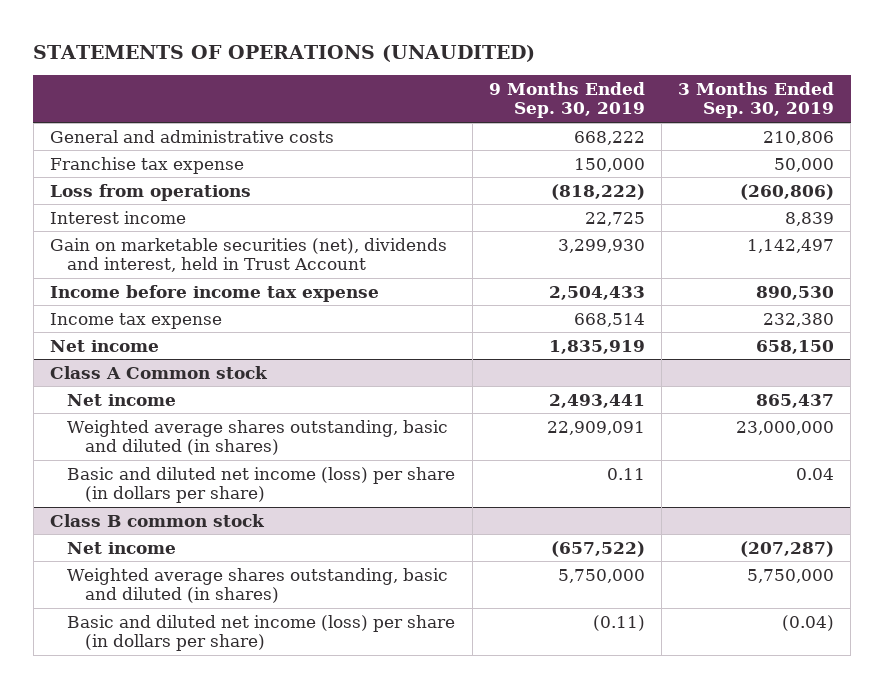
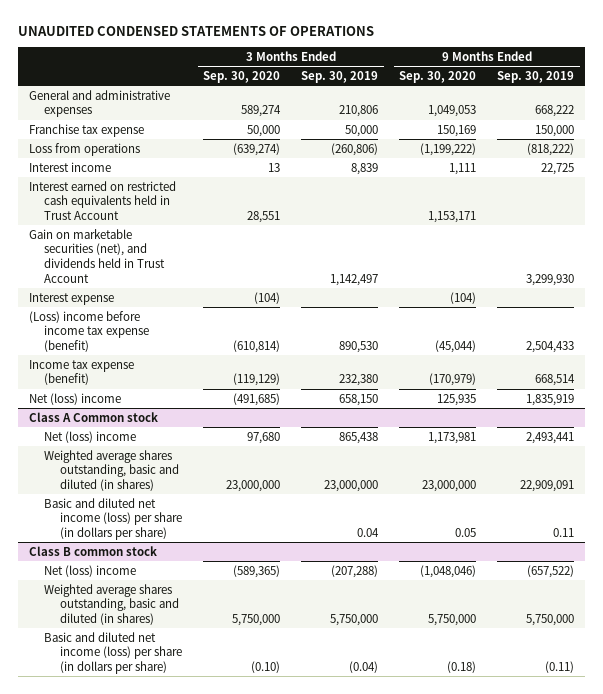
- STATEMENTS OF OPERATIONS (UNAUDITED)
+ UNAUDITED CONDENSED STATEMENTS OF OPERATIONS
- | 9 Months Ended Sep. 30, 2019 | 3 Months Ended Sep. 30, 2019
+ | 3 Months Ended Sep. 30, 2020 | 3 Months Ended Sep. 30, 2019 | 9 Months Ended Sep. 30, 2020 | 9 Months Ended Sep. 30, 2019
- General and administrative costs | 668,222 | 210,806
+ General and administrative expenses | 589,274 | 210,806 | 1,049,053 | 668,222
- Gain on marketable securities (net), dividends and interest, held in Trust Account | 3,299,930 | 1,142,497
- Income before income tax expense | 2,504,433 | 890,530
- Income tax expense | 668,514 | 232,380
- Net income | 1,835,919 | 658,150
+ Interest earned on restricted cash equivalents held in Trust Account | 28,551 | | 1,153,171 |
+ Gain on marketable securities (net), and dividends held in Trust Account | | 1,142,497 | | 3,299,930
+ Interest expense | (104) | | (104) |
+ (Loss) income before income tax expense (benefit) | (610,814) | 890,530 | (45,044) | 2,504,433
+ Income tax expense (benefit) | (119,129) | 232,380 | (170,979) | 668,514
+ Net (loss) income | (491,685) | 658,150 | 125,935 | 1,835,919
@ Class A Common stock
- Net income | 2,493,441 | 865,437
+ Net (loss) income | 97,680 | 865,438 | 1,173,981 | 2,493,441
@ Class B common stock
- Net income | (657,522) | (207,287)
+ Net (loss) income | (589,365) | (207,288) | (1,048,046) | (657,522)

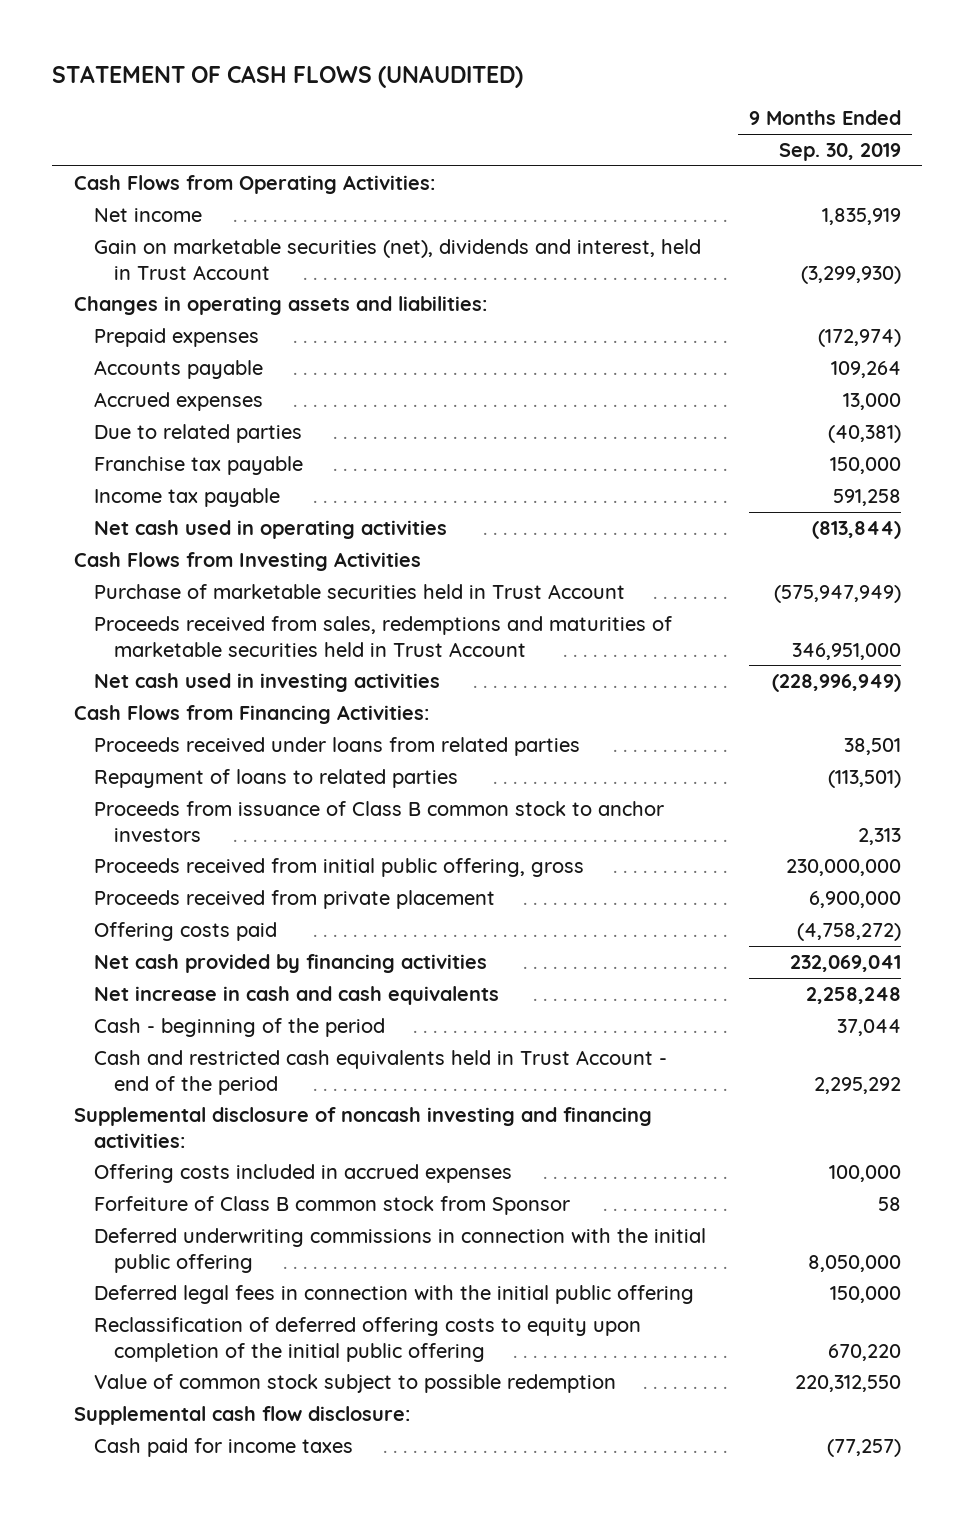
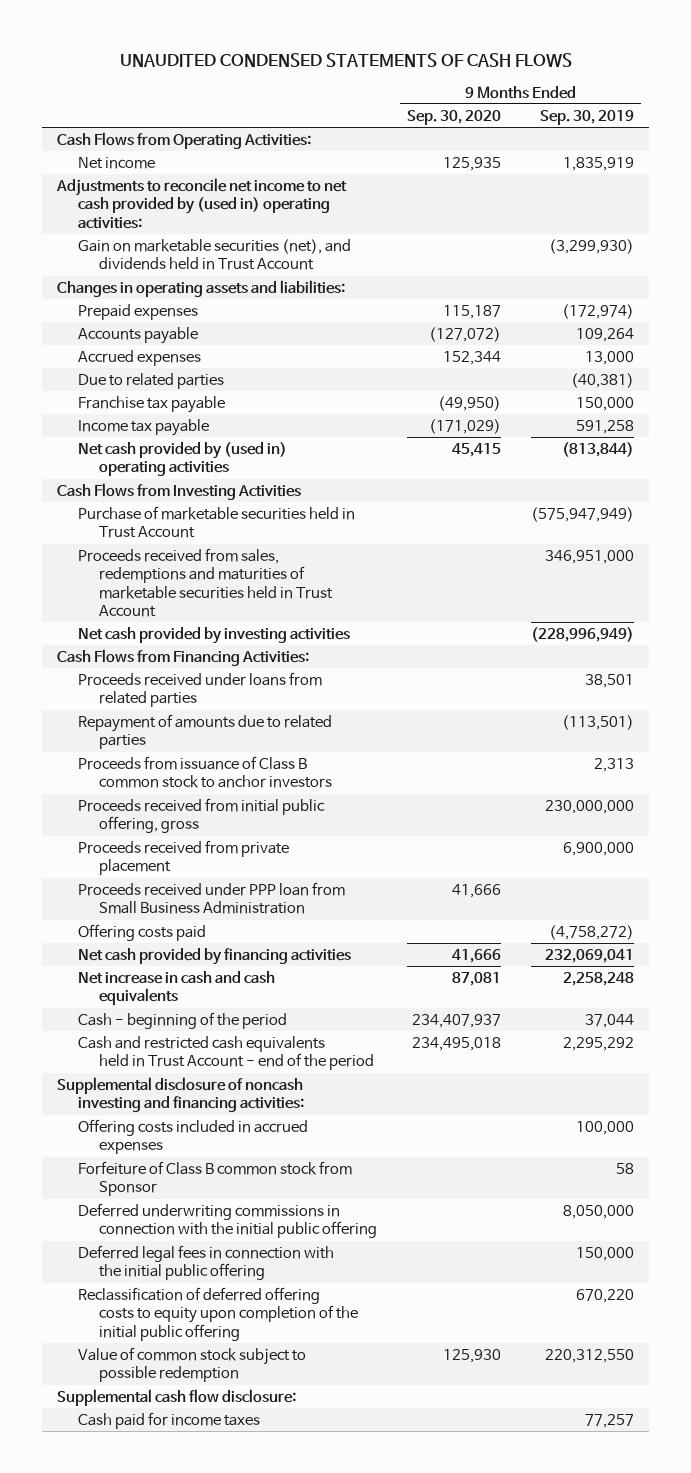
- STATEMENT OF CASH FLOWS (UNAUDITED)
+ UNAUDITED CONDENSED STATEMENTS OF CASH FLOWS
- | 9 Months Ended Sep. 30, 2019
+ | 9 Months Ended Sep. 30, 2020 | 9 Months Ended Sep. 30, 2019
- Gain on marketable securities (net), dividends and interest, held in Trust Account | (3,299,930)
+ Adjustments to reconcile net income to net cash provided by (used in) operating activities:
+ Gain on marketable securities (net), and dividends held in Trust Account | | (3,299,930)
- Net cash used in operating activities | (813,844)
+ Net cash provided by (used in) operating activities | 45,415 | (813,844)
- Net cash used in investing activities | (228,996,949)
+ Net cash provided by investing activities | | (228,996,949)
- Repayment of loans to related parties | (113,501)
+ Repayment of amounts due to related parties | | (113,501)
+ Proceeds received under PPP loan from Small Business Administration | 41,666 |
- Cash paid for income taxes | (77,257)
+ Cash paid for income taxes | | 77,257

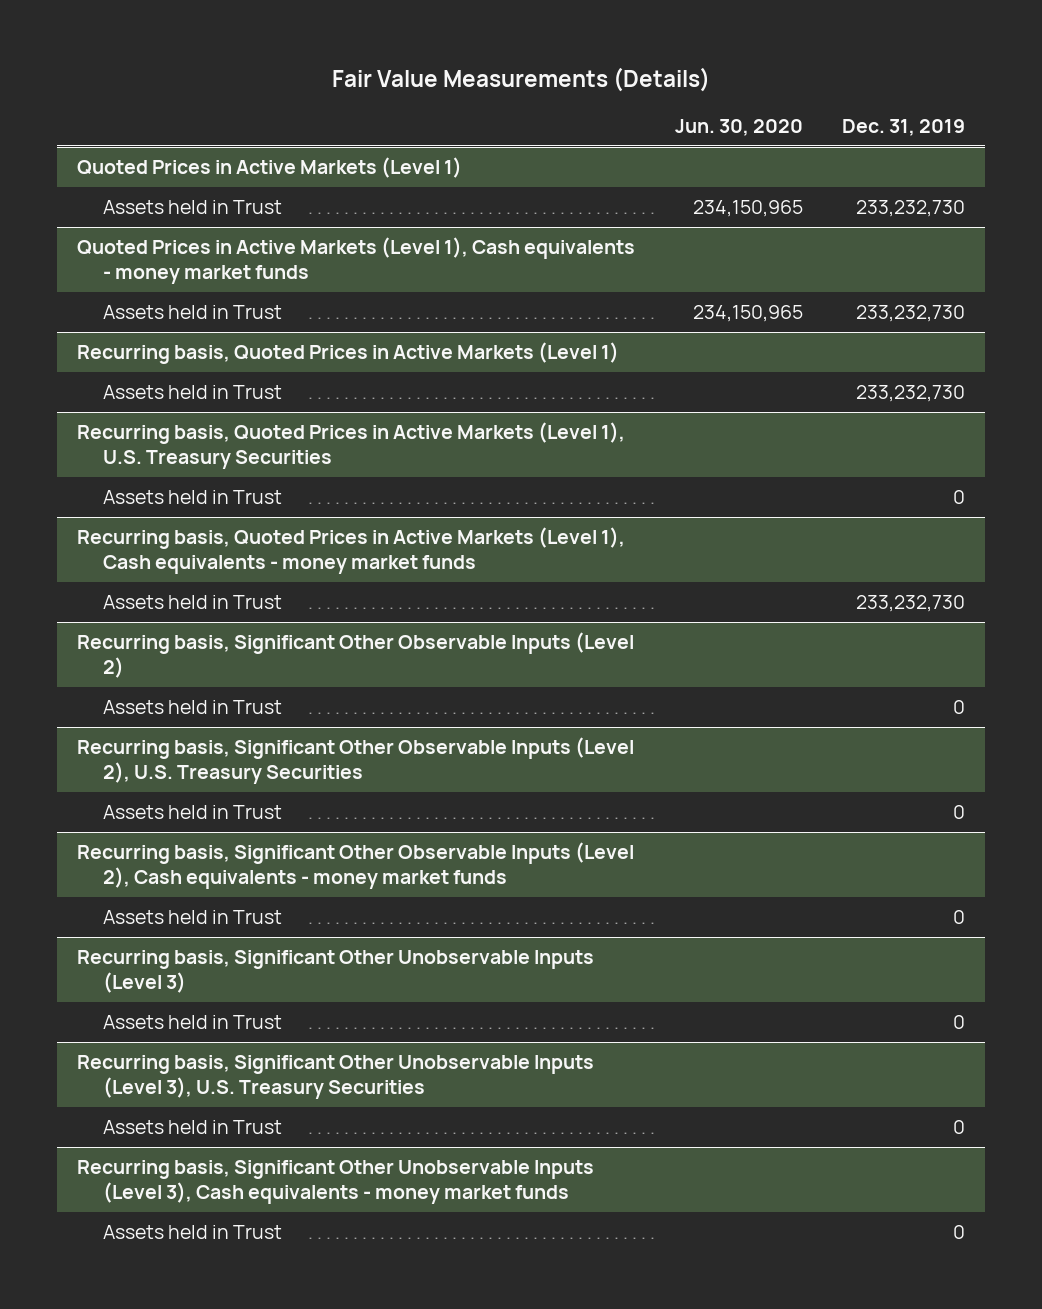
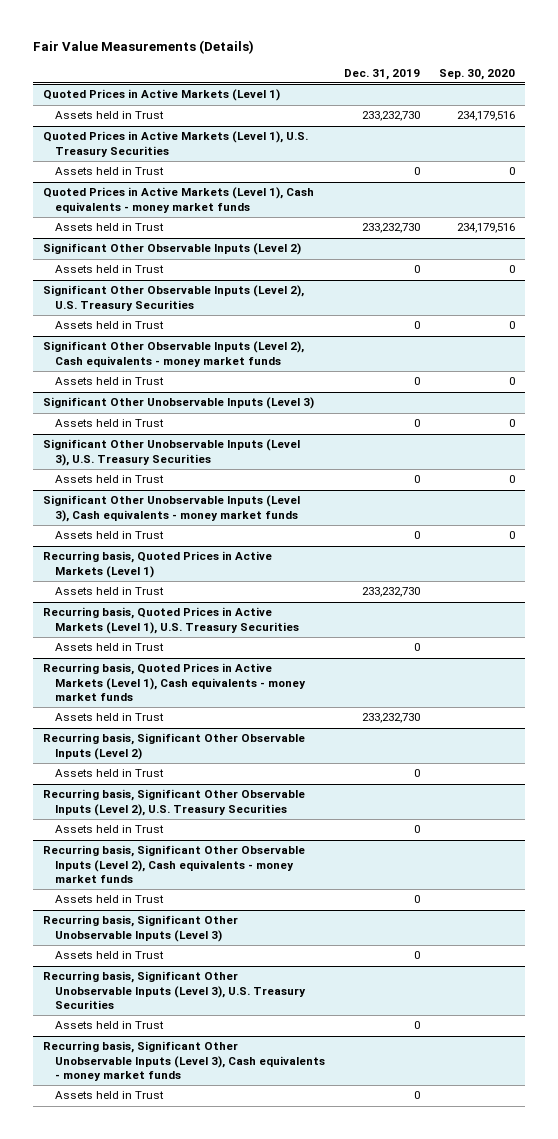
- | Jun. 30, 2020 | Dec. 31, 2019
+ | Dec. 31, 2019 | Sep. 30, 2020
+ Quoted Prices in Active Markets (Level 1), U.S. Treasury Securities
+ Assets held in Trust | 0 | 0
+ Significant Other Observable Inputs (Level 2)
+ Assets held in Trust | 0 | 0
+ Significant Other Observable Inputs (Level 2), U.S. Treasury Securities
+ Assets held in Trust | 0 | 0
+ Significant Other Observable Inputs (Level 2), Cash equivalents - money market funds
+ Assets held in Trust | 0 | 0
+ Significant Other Unobservable Inputs (Level 3)
+ Assets held in Trust | 0 | 0
+ Significant Other Unobservable Inputs (Level 3), U.S. Treasury Securities
+ Assets held in Trust | 0 | 0
+ Significant Other Unobservable Inputs (Level 3), Cash equivalents - money market funds
+ Assets held in Trust | 0 | 0

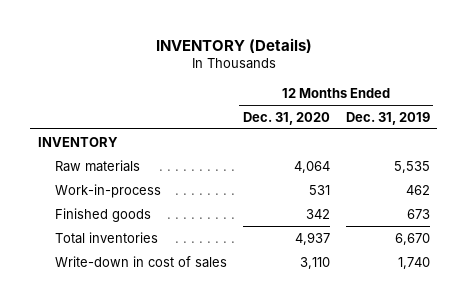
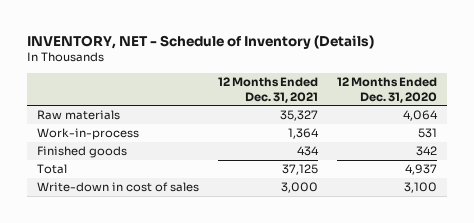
- INVENTORY (Details)
+ INVENTORY, NET - Schedule of Inventory (Details)
- | 12 Months Ended Dec. 31, 2020 | 12 Months Ended Dec. 31, 2019
+ | 12 Months Ended Dec. 31, 2021 | 12 Months Ended Dec. 31, 2020
- INVENTORY
- Total inventories | 4,937 | 6,670
- Write-down in cost of sales | 3,110 | 1,740
+ Total | 37,125 | 4,937
+ Write-down in cost of sales | 3,000 | 3,100

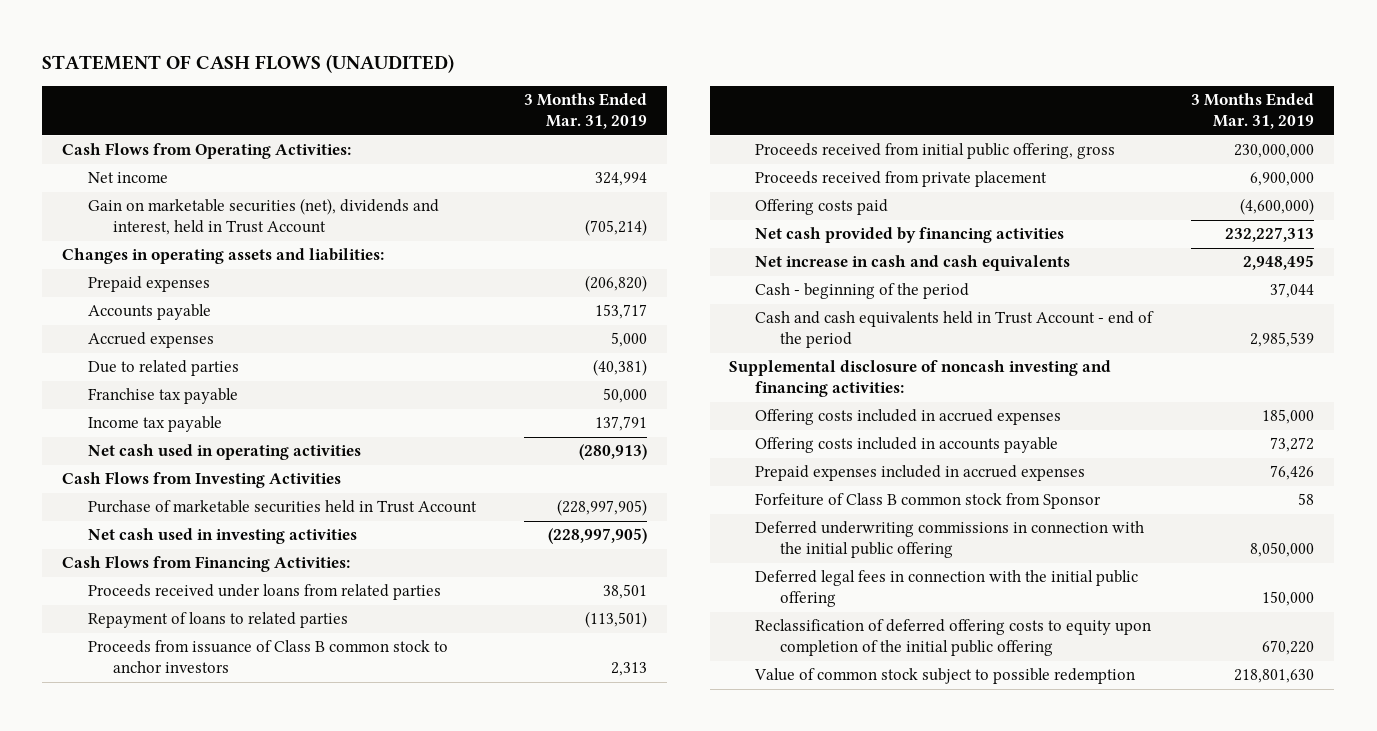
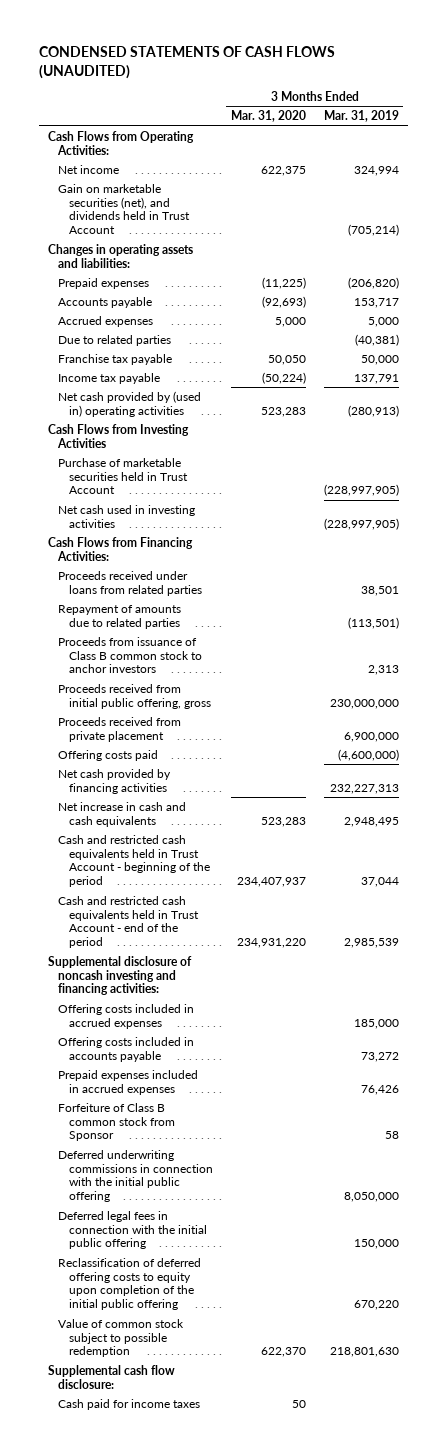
- STATEMENT OF CASH FLOWS (UNAUDITED)
+ CONDENSED STATEMENTS OF CASH FLOWS (UNAUDITED)
- | 3 Months Ended Mar. 31, 2019
+ | 3 Months Ended Mar. 31, 2020 | 3 Months Ended Mar. 31, 2019
- Gain on marketable securities (net), dividends and interest, held in Trust Account | (705,214)
+ Gain on marketable securities (net), and dividends held in Trust Account | | (705,214)
- Net cash used in operating activities | (280,913)
+ Net cash provided by (used in) operating activities | 523,283 | (280,913)
- Repayment of loans to related parties | (113,501)
+ Repayment of amounts due to related parties | | (113,501)
- Cash - beginning of the period | 37,044
- Cash and cash equivalents held in Trust Account - end of the period | 2,985,539
+ Cash and restricted cash equivalents held in Trust Account - beginning of the period | 234,407,937 | 37,044
+ Cash and restricted cash equivalents held in Trust Account - end of the period | 234,931,220 | 2,985,539
+ Supplemental cash flow disclosure:
+ Cash paid for income taxes | 50 |

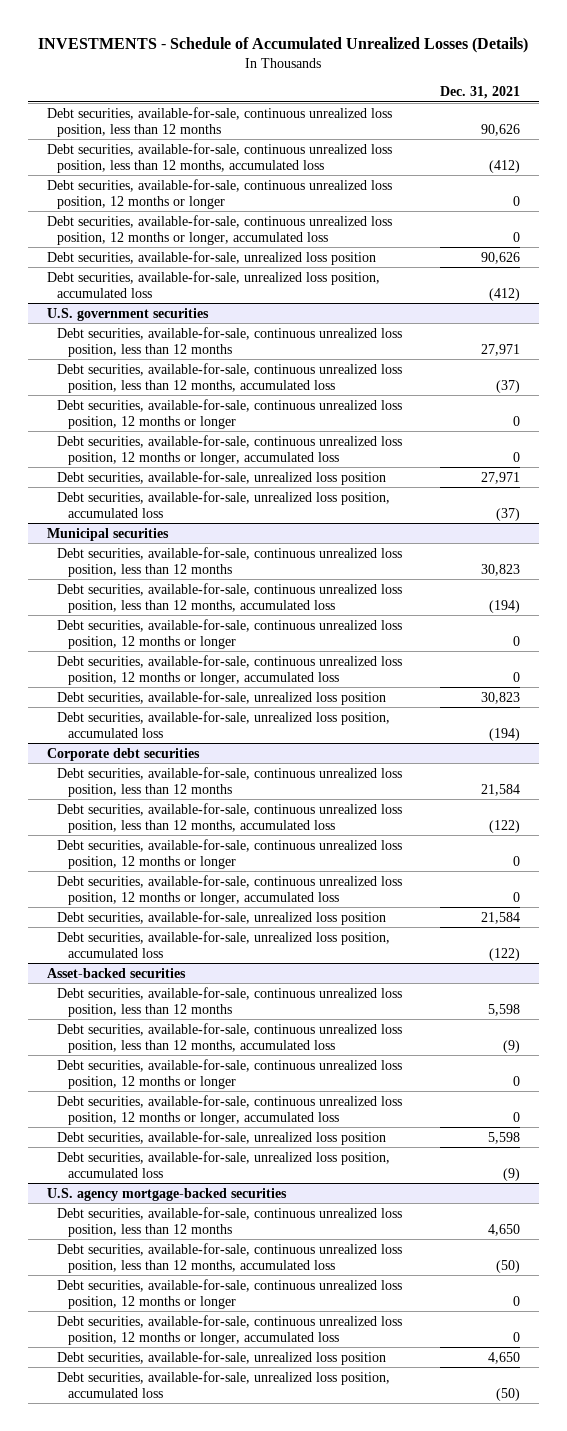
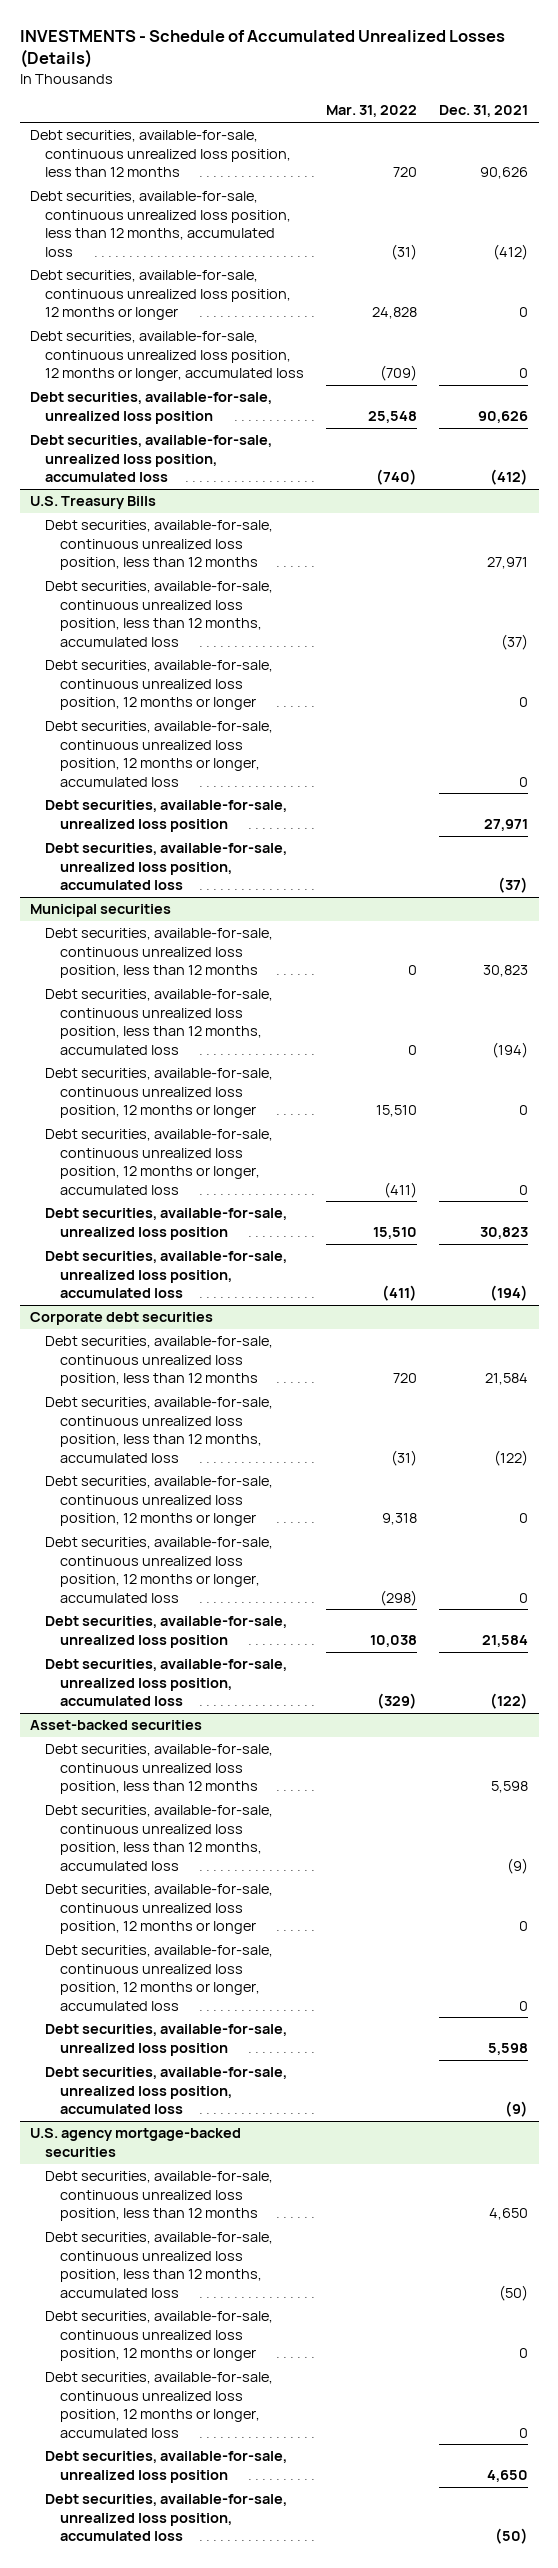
- | Dec. 31, 2021
+ | Mar. 31, 2022 | Dec. 31, 2021
- U.S. government securities
+ U.S. Treasury Bills

